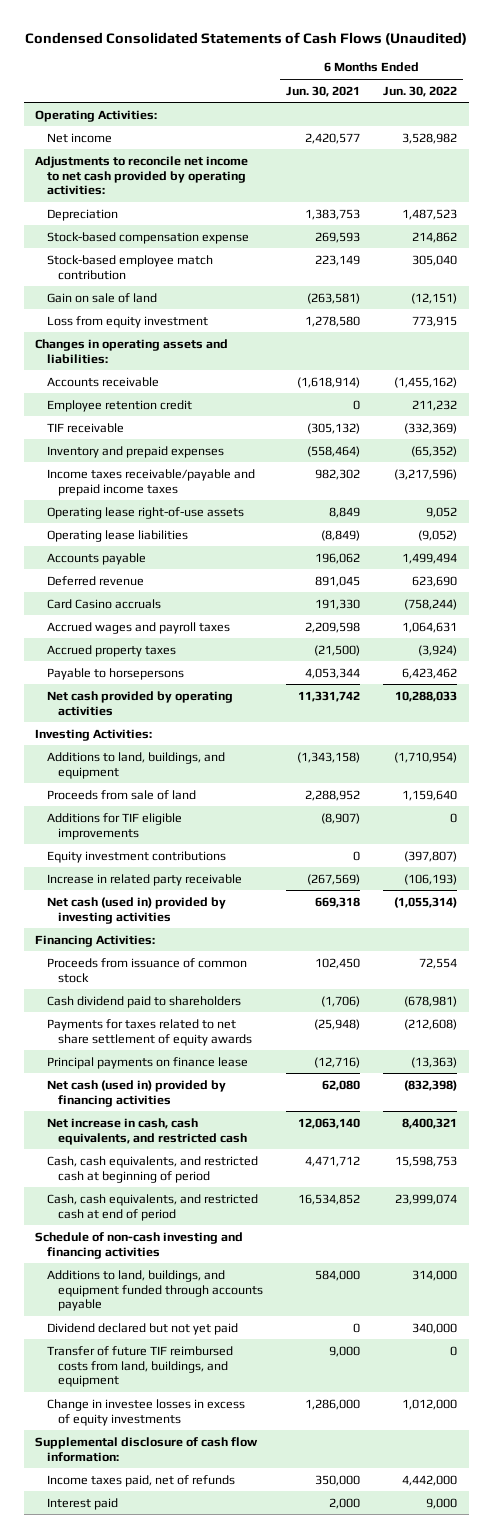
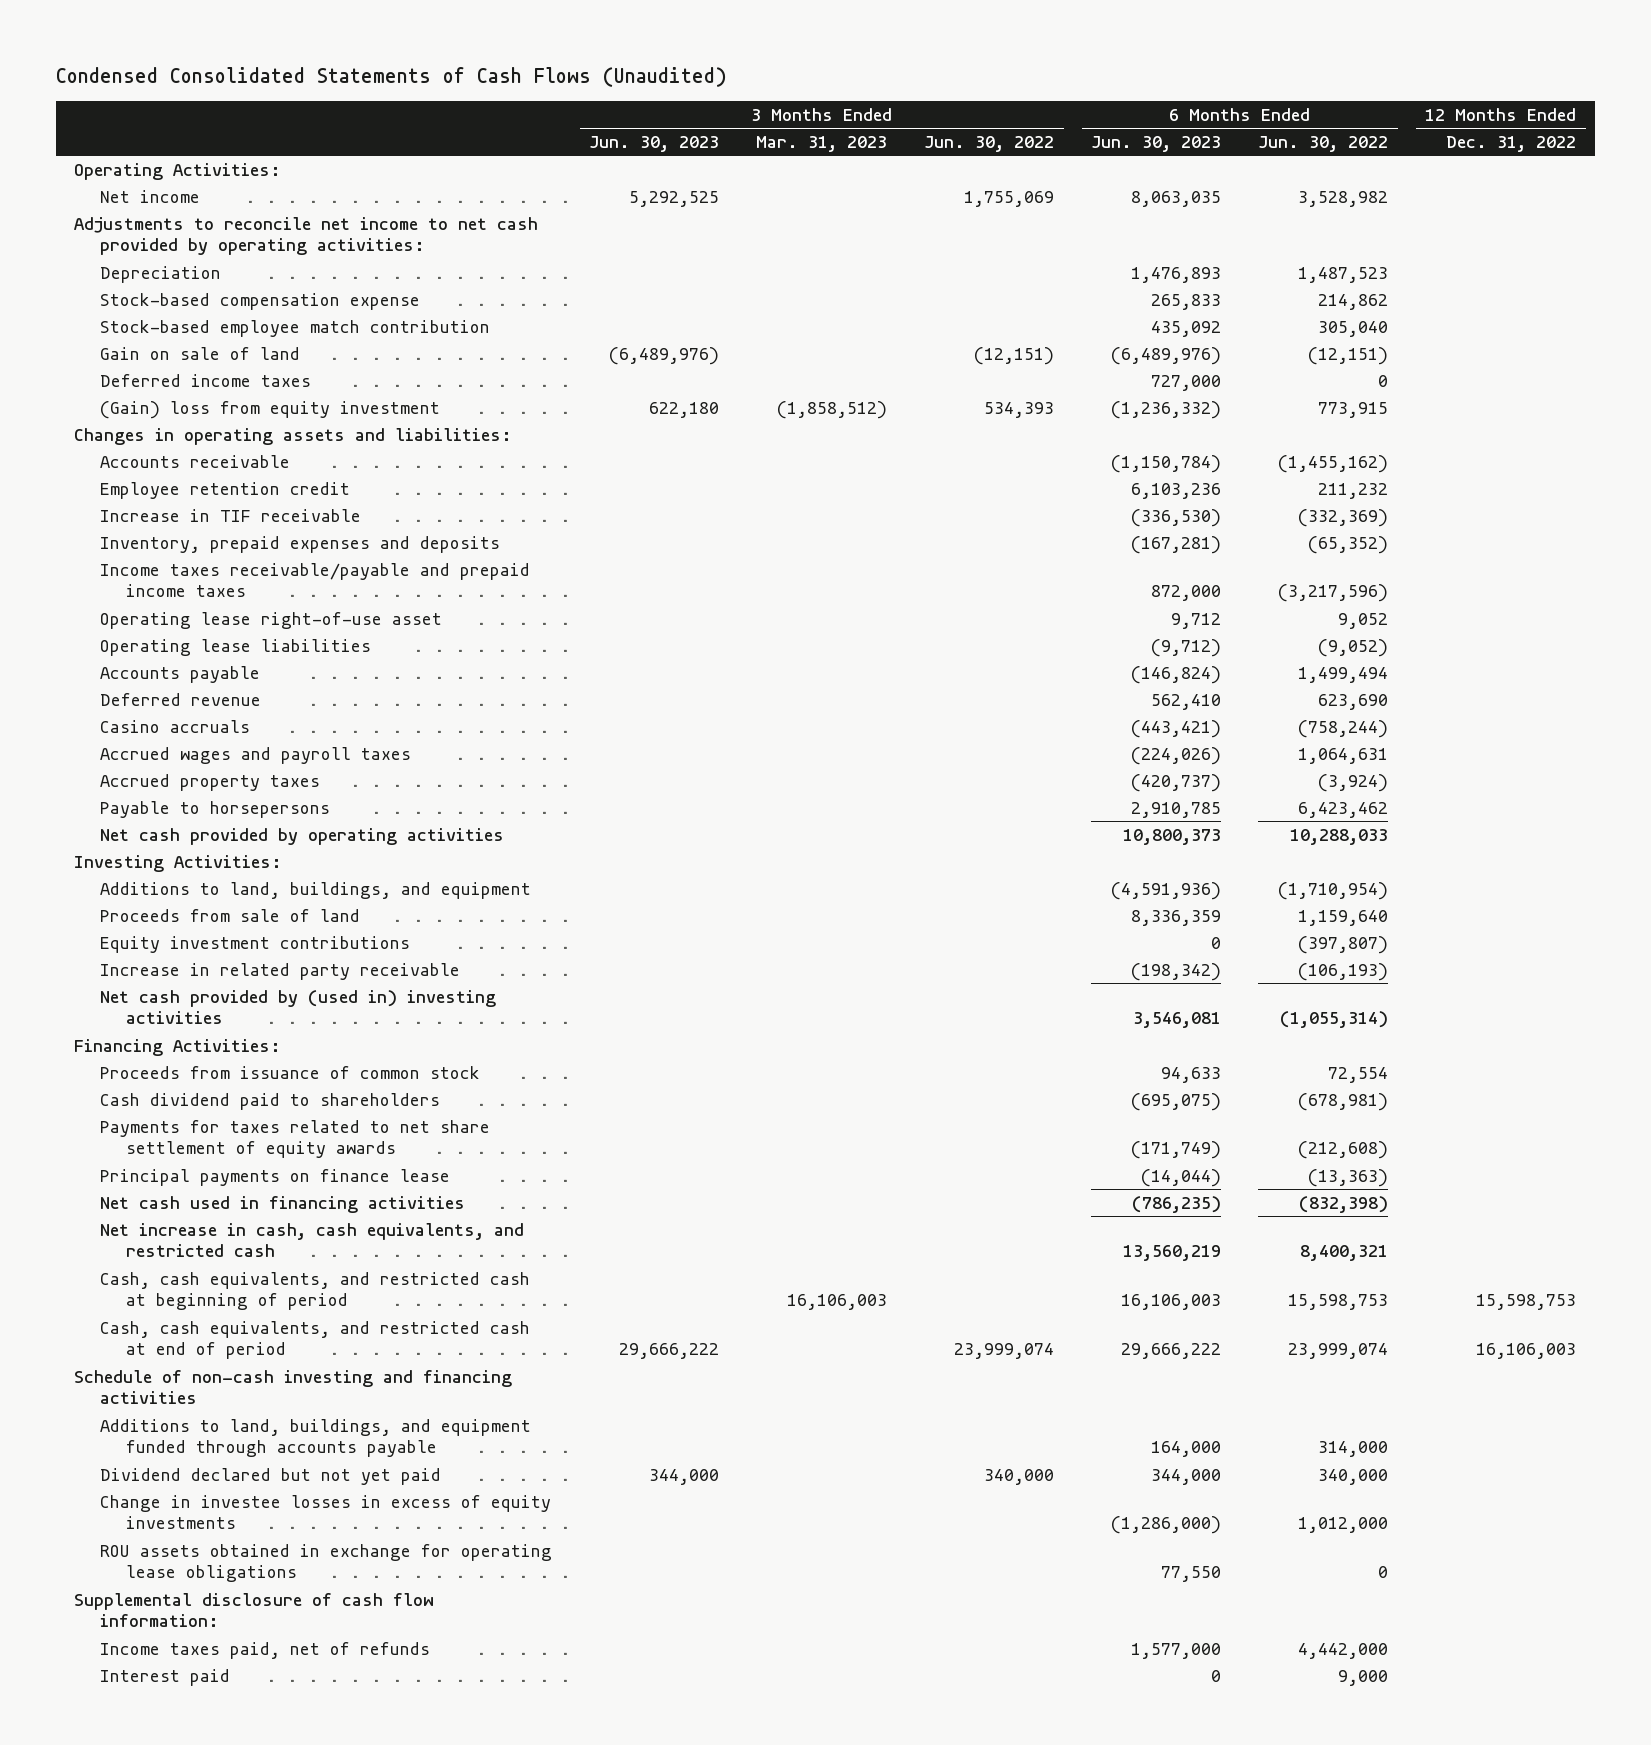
- | 6 Months Ended Jun. 30, 2021 | 6 Months Ended Jun. 30, 2022
+ | 3 Months Ended Jun. 30, 2023 | 3 Months Ended Mar. 31, 2023 | 3 Months Ended Jun. 30, 2022 | 6 Months Ended Jun. 30, 2023 | 6 Months Ended Jun. 30, 2022 | 12 Months Ended Dec. 31, 2022
- Loss from equity investment | 1,278,580 | 773,915
+ Deferred income taxes | | | | 727,000 | 0 |
+ (Gain) loss from equity investment | 622,180 | (1,858,512) | 534,393 | (1,236,332) | 773,915 |
- TIF receivable | (305,132) | (332,369)
- Inventory and prepaid expenses | (558,464) | (65,352)
+ Increase in TIF receivable | | | | (336,530) | (332,369) |
+ Inventory, prepaid expenses and deposits | | | | (167,281) | (65,352) |
- Operating lease right-of-use assets | 8,849 | 9,052
+ Operating lease right-of-use asset | | | | 9,712 | 9,052 |
- Card Casino accruals | 191,330 | (758,244)
+ Casino accruals | | | | (443,421) | (758,244) |
- Additions for TIF eligible improvements | (8,907) | 0
- Net cash (used in) provided by investing activities | 669,318 | (1,055,314)
+ Net cash provided by (used in) investing activities | | | | 3,546,081 | (1,055,314) |
- Net cash (used in) provided by financing activities | 62,080 | (832,398)
+ Net cash used in financing activities | | | | (786,235) | (832,398) |
- Transfer of future TIF reimbursed costs from land, buildings, and equipment | 9,000 | 0
+ ROU assets obtained in exchange for operating lease obligations | | | | 77,550 | 0 |

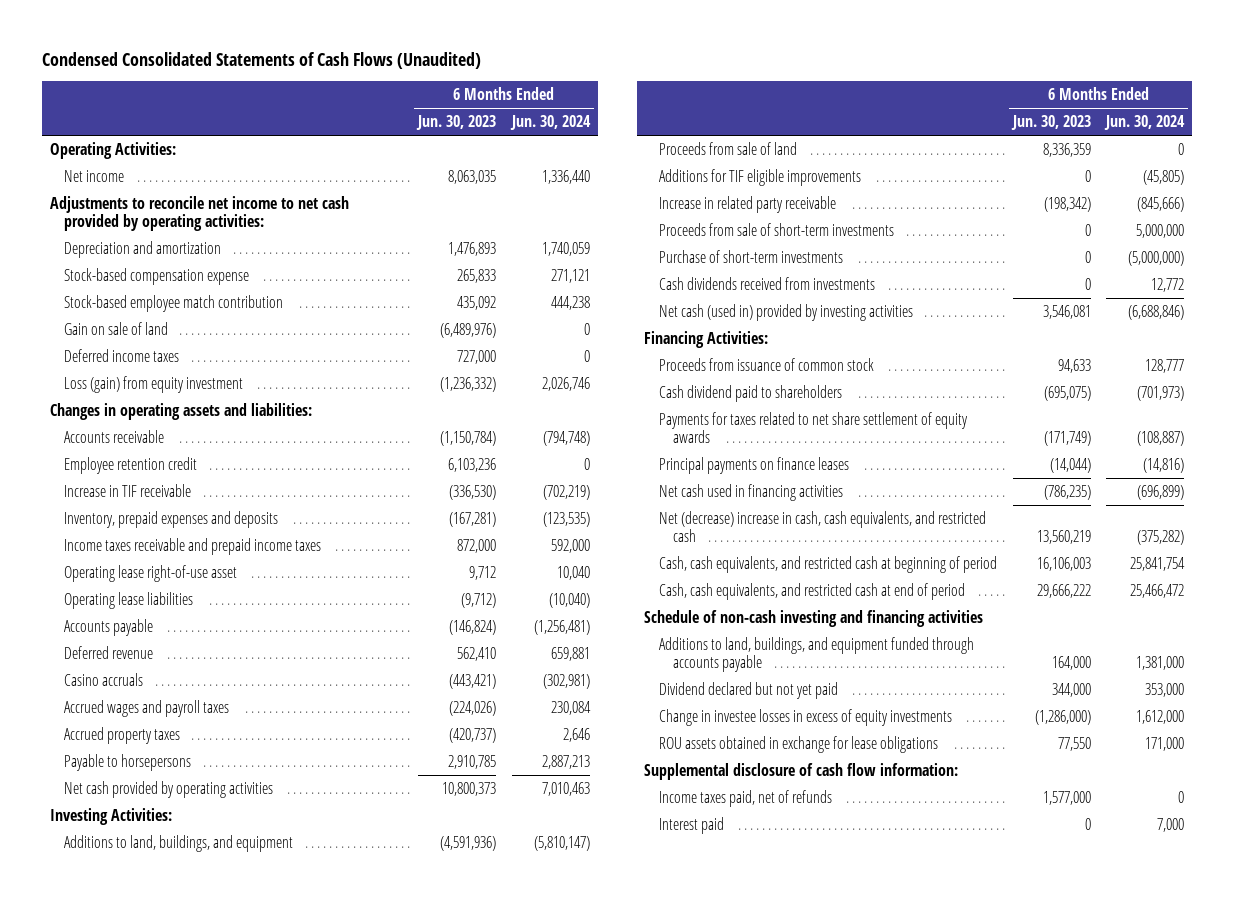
- | 3 Months Ended Jun. 30, 2023 | 3 Months Ended Mar. 31, 2023 | 3 Months Ended Jun. 30, 2022 | 6 Months Ended Jun. 30, 2023 | 6 Months Ended Jun. 30, 2022 | 12 Months Ended Dec. 31, 2022
+ | 6 Months Ended Jun. 30, 2023 | 6 Months Ended Jun. 30, 2024
- Depreciation | | | | 1,476,893 | 1,487,523 |
+ Depreciation and amortization | 1,476,893 | 1,740,059
- (Gain) loss from equity investment | 622,180 | (1,858,512) | 534,393 | (1,236,332) | 773,915 |
+ Loss (gain) from equity investment | (1,236,332) | 2,026,746
- Income taxes receivable/payable and prepaid income taxes | | | | 872,000 | (3,217,596) |
+ Income taxes receivable and prepaid income taxes | 872,000 | 592,000
- Equity investment contributions | | | | 0 | (397,807) |
+ Additions for TIF eligible improvements | 0 | (45,805)
- Net cash provided by (used in) investing activities | | | | 3,546,081 | (1,055,314) |
+ Proceeds from sale of short-term investments | 0 | 5,000,000
+ Purchase of short-term investments | 0 | (5,000,000)
+ Cash dividends received from investments | 0 | 12,772
+ Net cash (used in) provided by investing activities | 3,546,081 | (6,688,846)
- Principal payments on finance lease | | | | (14,044) | (13,363) |
+ Principal payments on finance leases | (14,044) | (14,816)
- Net increase in cash, cash equivalents, and restricted cash | | | | 13,560,219 | 8,400,321 |
+ Net (decrease) increase in cash, cash equivalents, and restricted cash | 13,560,219 | (375,282)
- ROU assets obtained in exchange for operating lease obligations | | | | 77,550 | 0 |
+ ROU assets obtained in exchange for lease obligations | 77,550 | 171,000

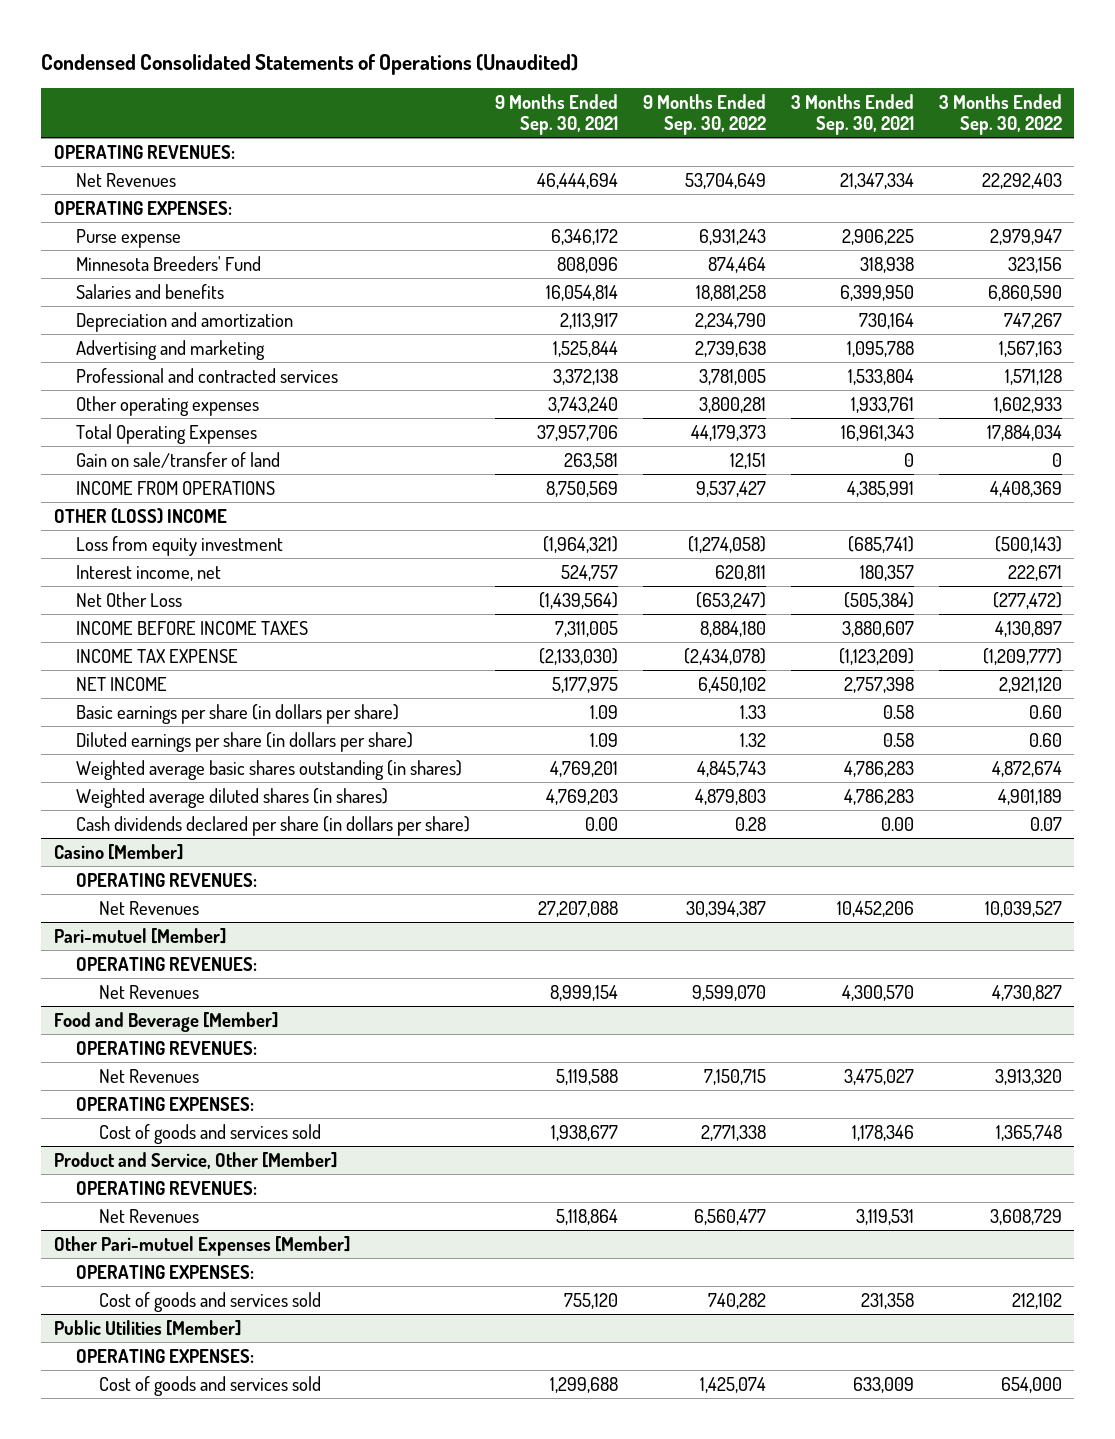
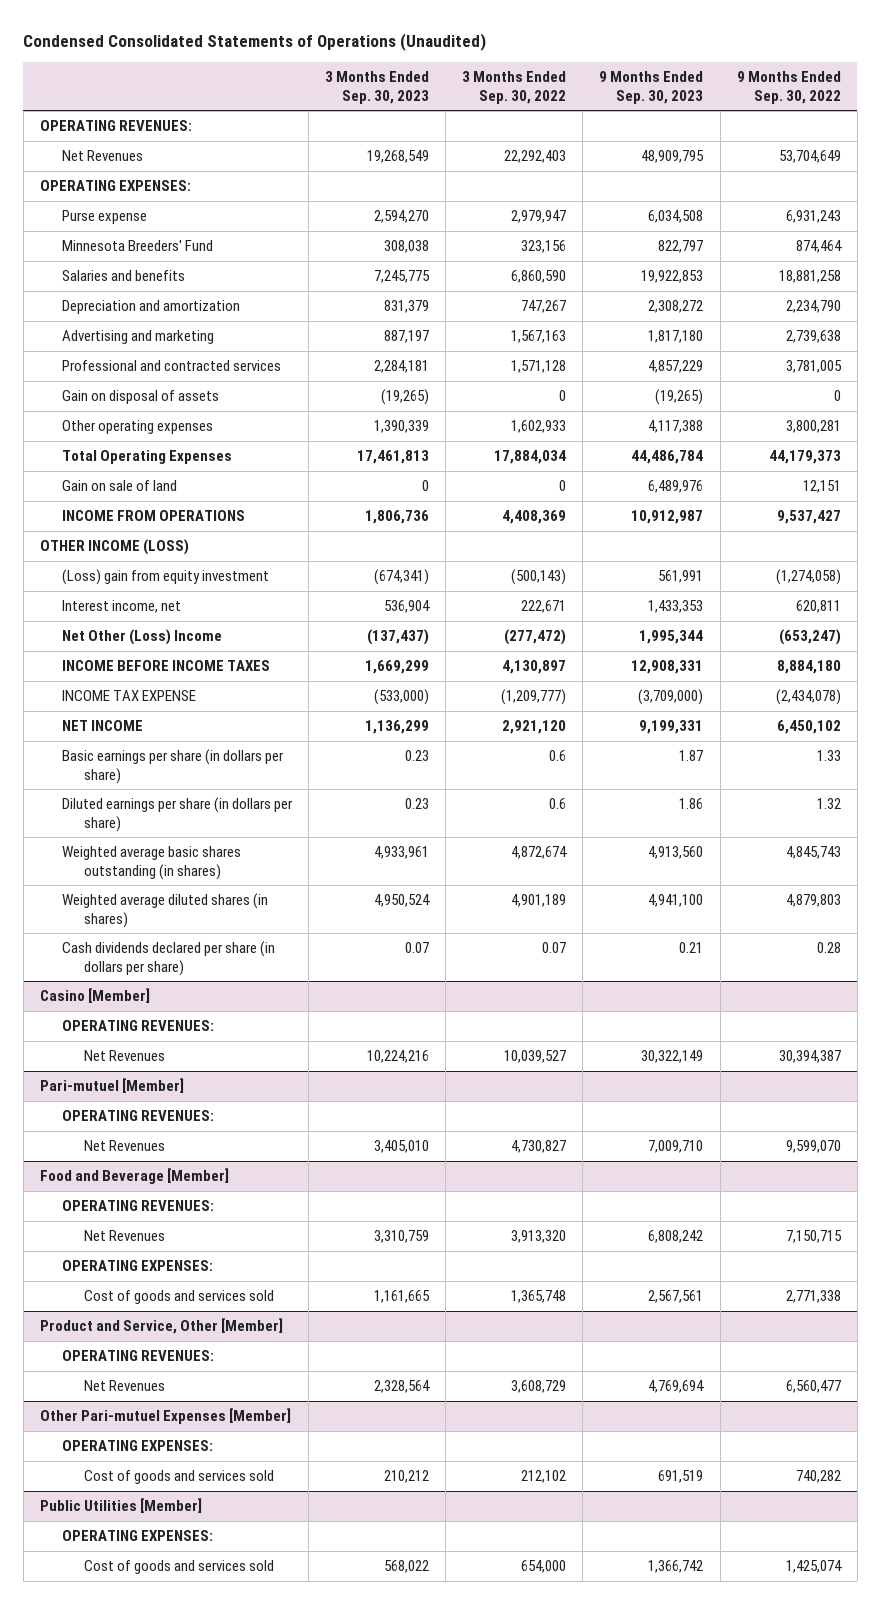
- | 9 Months Ended Sep. 30, 2021 | 9 Months Ended Sep. 30, 2022 | 3 Months Ended Sep. 30, 2021 | 3 Months Ended Sep. 30, 2022
+ | 3 Months Ended Sep. 30, 2023 | 3 Months Ended Sep. 30, 2022 | 9 Months Ended Sep. 30, 2023 | 9 Months Ended Sep. 30, 2022
+ Gain on disposal of assets | (19,265) | 0 | (19,265) | 0
- Gain on sale/transfer of land | 263,581 | 12,151 | 0 | 0
+ Gain on sale of land | 0 | 0 | 6,489,976 | 12,151
- OTHER (LOSS) INCOME
- Loss from equity investment | (1,964,321) | (1,274,058) | (685,741) | (500,143)
+ OTHER INCOME (LOSS)
+ (Loss) gain from equity investment | (674,341) | (500,143) | 561,991 | (1,274,058)
- Net Other Loss | (1,439,564) | (653,247) | (505,384) | (277,472)
+ Net Other (Loss) Income | (137,437) | (277,472) | 1,995,344 | (653,247)
- Basic earnings per share (in dollars per share) | 1.09 | 1.33 | 0.58 | 0.60
- Diluted earnings per share (in dollars per share) | 1.09 | 1.32 | 0.58 | 0.60
+ Basic earnings per share (in dollars per share) | 0.23 | 0.6 | 1.87 | 1.33
+ Diluted earnings per share (in dollars per share) | 0.23 | 0.6 | 1.86 | 1.32

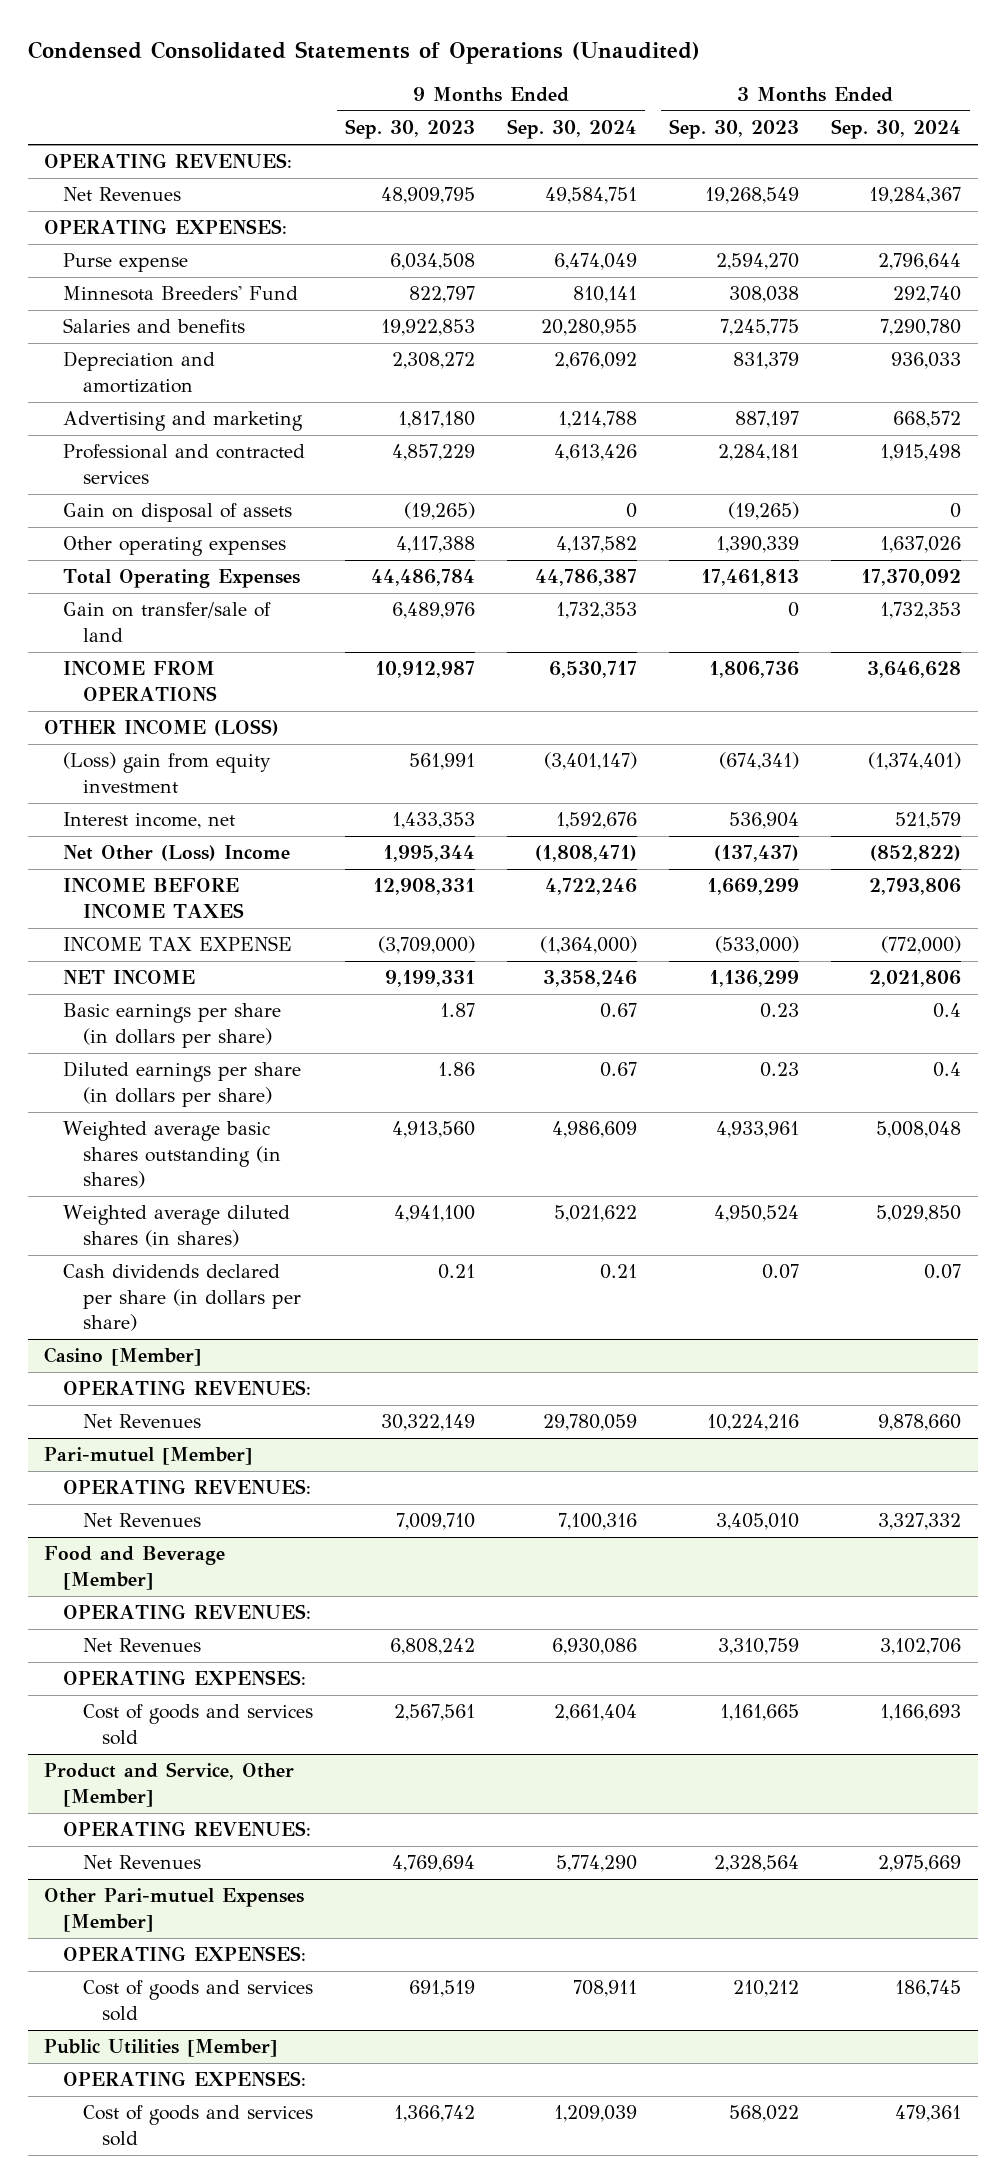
- | 3 Months Ended Sep. 30, 2023 | 3 Months Ended Sep. 30, 2022 | 9 Months Ended Sep. 30, 2023 | 9 Months Ended Sep. 30, 2022
+ | 9 Months Ended Sep. 30, 2023 | 9 Months Ended Sep. 30, 2024 | 3 Months Ended Sep. 30, 2023 | 3 Months Ended Sep. 30, 2024
- Gain on sale of land | 0 | 0 | 6,489,976 | 12,151
+ Gain on transfer/sale of land | 6,489,976 | 1,732,353 | 0 | 1,732,353

